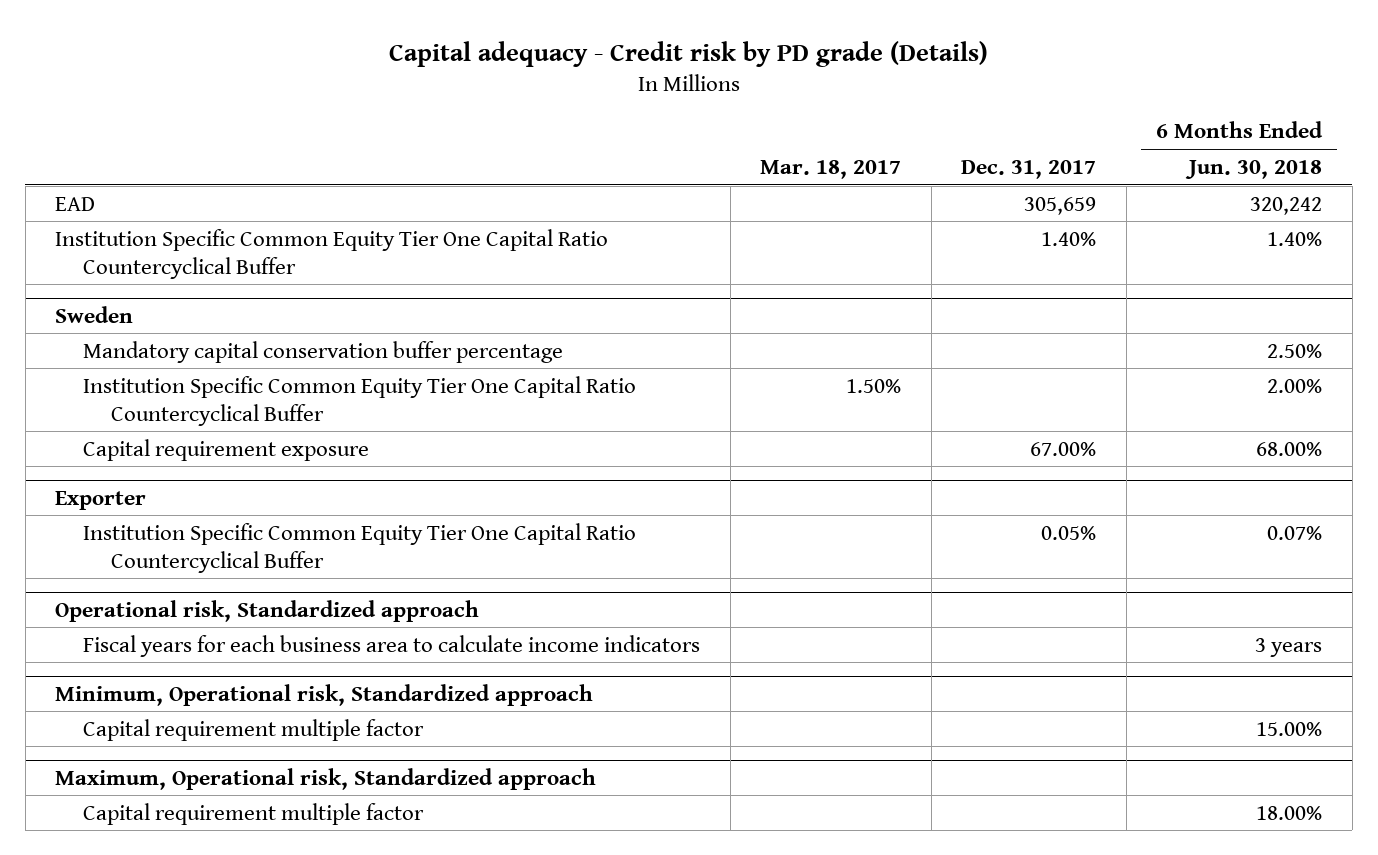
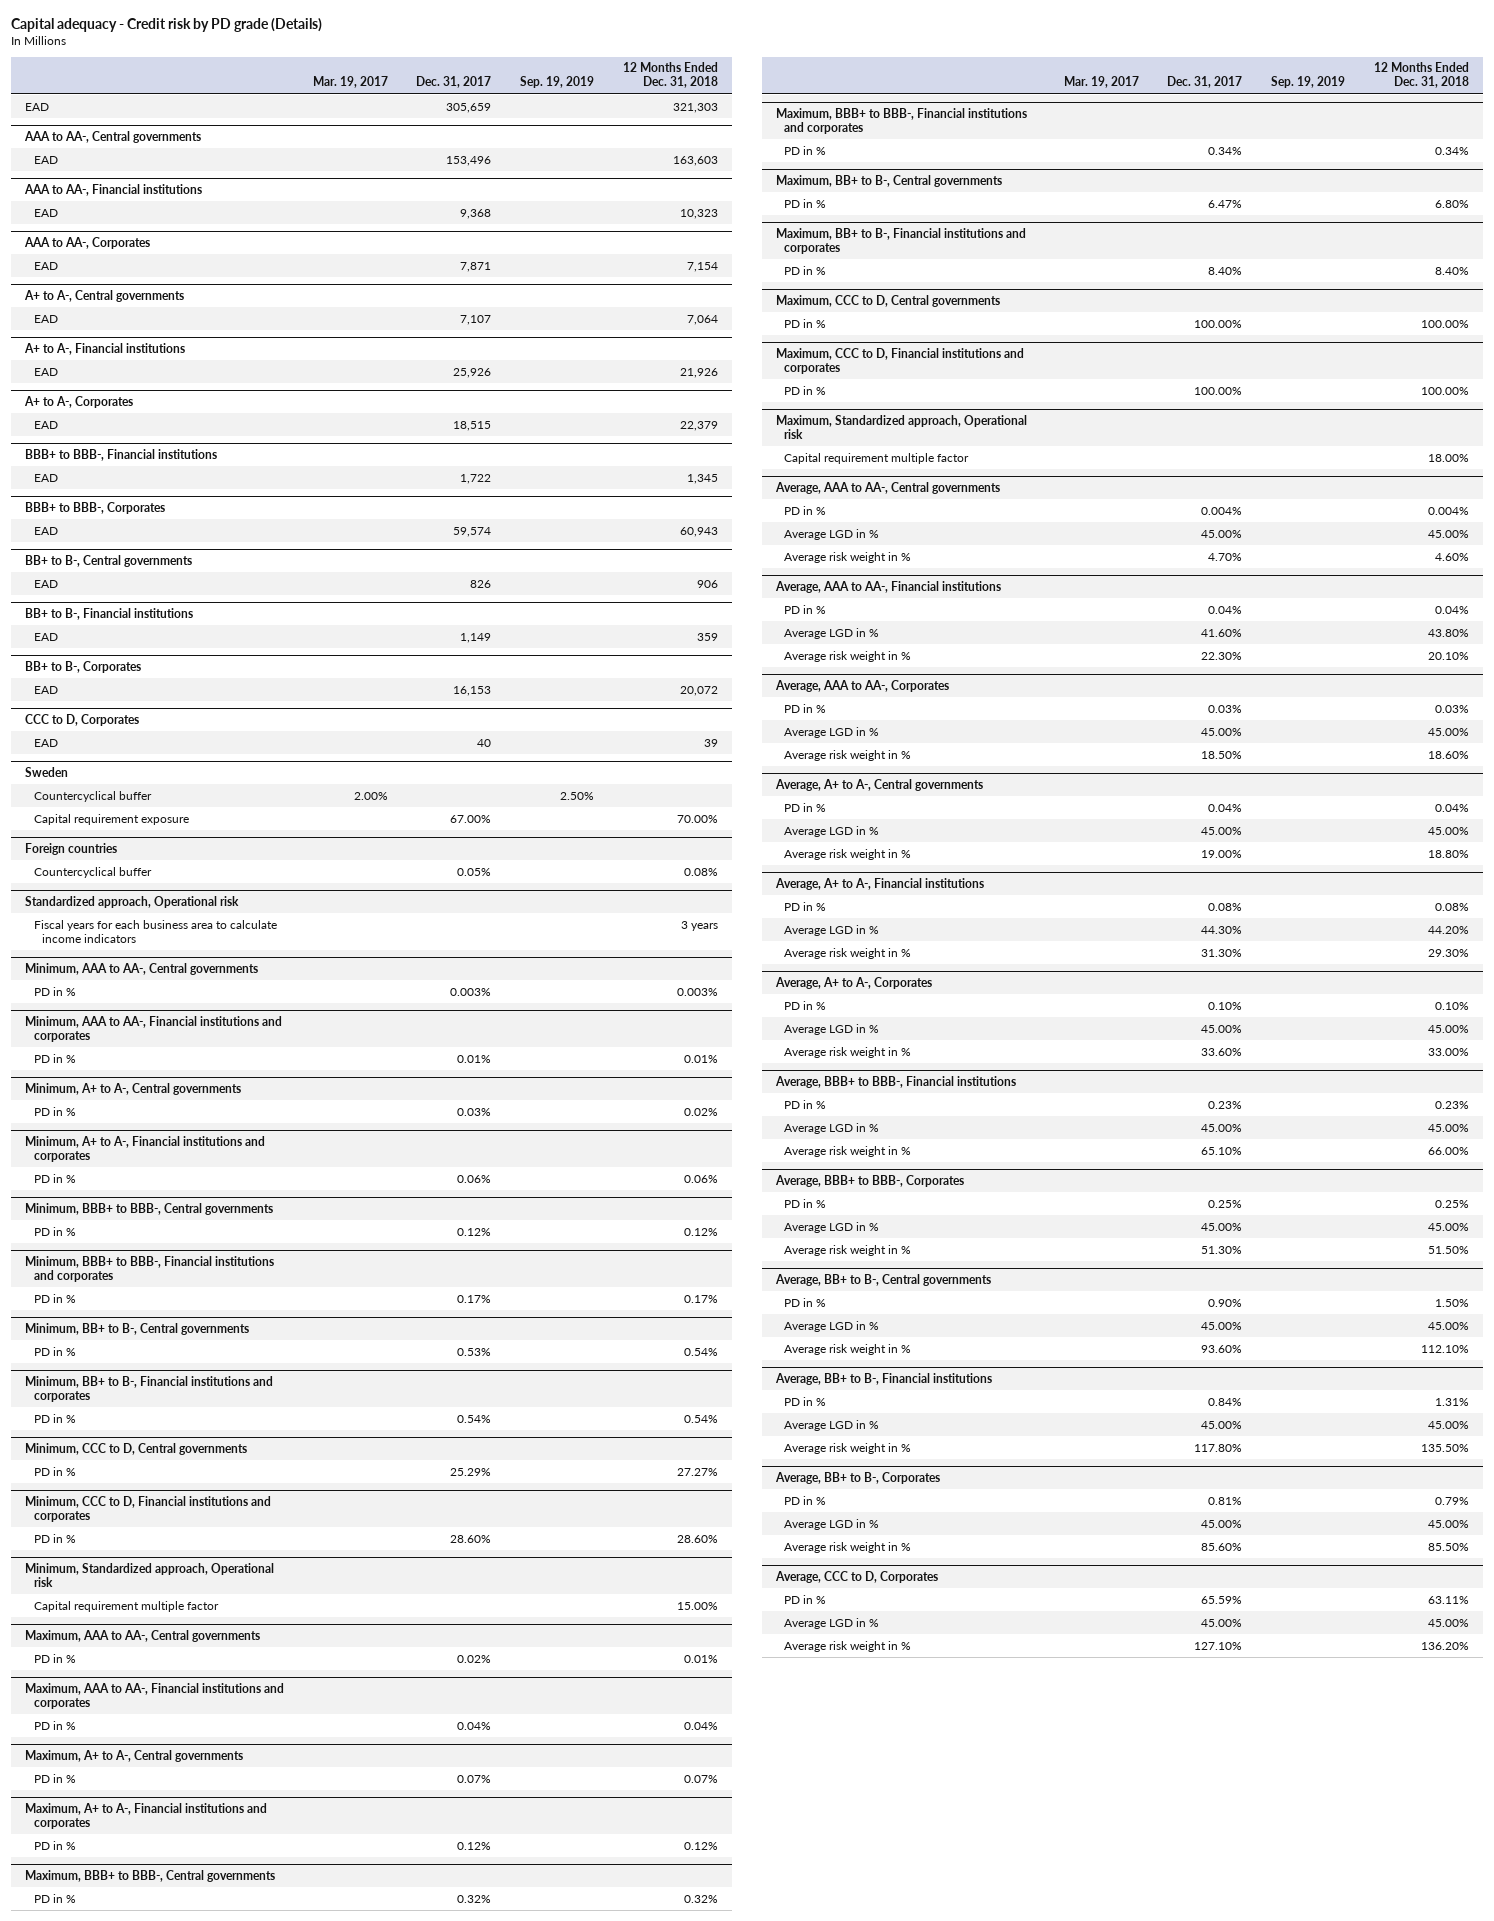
- | Mar. 18, 2017 | Dec. 31, 2017 | 6 Months Ended Jun. 30, 2018
+ | Mar. 19, 2017 | Dec. 31, 2017 | Sep. 19, 2019 | 12 Months Ended Dec. 31, 2018
- Institution Specific Common Equity Tier One Capital Ratio Countercyclical Buffer | | 1.40% | 1.40%
+ AAA to AA-, Central governments
+ EAD | | 153,496 | | 163,603
+ AAA to AA-, Financial institutions
+ EAD | | 9,368 | | 10,323
+ AAA to AA-, Corporates
+ EAD | | 7,871 | | 7,154
+ A+ to A-, Central governments
+ EAD | | 7,107 | | 7,064
+ A+ to A-, Financial institutions
+ EAD | | 25,926 | | 21,926
+ A+ to A-, Corporates
+ EAD | | 18,515 | | 22,379
+ BBB+ to BBB-, Financial institutions
+ EAD | | 1,722 | | 1,345
+ BBB+ to BBB-, Corporates
+ EAD | | 59,574 | | 60,943
+ BB+ to B-, Central governments
+ EAD | | 826 | | 906
+ BB+ to B-, Financial institutions
+ EAD | | 1,149 | | 359
+ BB+ to B-, Corporates
+ EAD | | 16,153 | | 20,072
+ CCC to D, Corporates
+ EAD | | 40 | | 39
@ Sweden
- Mandatory capital conservation buffer percentage | | | 2.50%
- Institution Specific Common Equity Tier One Capital Ratio Countercyclical Buffer | 1.50% | | 2.00%
+ Countercyclical buffer | 2.00% | | 2.50% |
- Exporter
- Institution Specific Common Equity Tier One Capital Ratio Countercyclical Buffer | | 0.05% | 0.07%
- Operational risk, Standardized approach
+ Foreign countries
+ Countercyclical buffer | | 0.05% | | 0.08%
+ Standardized approach, Operational risk
- Minimum, Operational risk, Standardized approach
+ Minimum, AAA to AA-, Central governments
+ PD in % | | 0.003% | | 0.003%
+ Minimum, AAA to AA-, Financial institutions and corporates
+ PD in % | | 0.01% | | 0.01%
+ Minimum, A+ to A-, Central governments
+ PD in % | | 0.03% | | 0.02%
+ Minimum, A+ to A-, Financial institutions and corporates
+ PD in % | | 0.06% | | 0.06%
+ Minimum, BBB+ to BBB-, Central governments
+ PD in % | | 0.12% | | 0.12%
+ Minimum, BBB+ to BBB-, Financial institutions and corporates
+ PD in % | | 0.17% | | 0.17%
+ Minimum, BB+ to B-, Central governments
+ PD in % | | 0.53% | | 0.54%
+ Minimum, BB+ to B-, Financial institutions and corporates
+ PD in % | | 0.54% | | 0.54%
+ Minimum, CCC to D, Central governments
+ PD in % | | 25.29% | | 27.27%
+ Minimum, CCC to D, Financial institutions and corporates
+ PD in % | | 28.60% | | 28.60%
+ Minimum, Standardized approach, Operational risk
- Maximum, Operational risk, Standardized approach
+ Maximum, AAA to AA-, Central governments
+ PD in % | | 0.02% | | 0.01%
+ Maximum, AAA to AA-, Financial institutions and corporates
+ PD in % | | 0.04% | | 0.04%
+ Maximum, A+ to A-, Central governments
+ PD in % | | 0.07% | | 0.07%
+ Maximum, A+ to A-, Financial institutions and corporates
+ PD in % | | 0.12% | | 0.12%
+ Maximum, BBB+ to BBB-, Central governments
+ PD in % | | 0.32% | | 0.32%
+ Maximum, BBB+ to BBB-, Financial institutions and corporates
+ PD in % | | 0.34% | | 0.34%
+ Maximum, BB+ to B-, Central governments
+ PD in % | | 6.47% | | 6.80%
+ Maximum, BB+ to B-, Financial institutions and corporates
+ PD in % | | 8.40% | | 8.40%
+ Maximum, CCC to D, Central governments
+ PD in % | | 100.00% | | 100.00%
+ Maximum, CCC to D, Financial institutions and corporates
+ PD in % | | 100.00% | | 100.00%
+ Maximum, Standardized approach, Operational risk
+ Average, AAA to AA-, Central governments
+ PD in % | | 0.004% | | 0.004%
+ Average LGD in % | | 45.00% | | 45.00%
+ Average risk weight in % | | 4.70% | | 4.60%
+ Average, AAA to AA-, Financial institutions
+ PD in % | | 0.04% | | 0.04%
+ Average LGD in % | | 41.60% | | 43.80%
+ Average risk weight in % | | 22.30% | | 20.10%
+ Average, AAA to AA-, Corporates
+ PD in % | | 0.03% | | 0.03%
+ Average LGD in % | | 45.00% | | 45.00%
+ Average risk weight in % | | 18.50% | | 18.60%
+ Average, A+ to A-, Central governments
+ PD in % | | 0.04% | | 0.04%
+ Average LGD in % | | 45.00% | | 45.00%
+ Average risk weight in % | | 19.00% | | 18.80%
+ Average, A+ to A-, Financial institutions
+ PD in % | | 0.08% | | 0.08%
+ Average LGD in % | | 44.30% | | 44.20%
+ Average risk weight in % | | 31.30% | | 29.30%
+ Average, A+ to A-, Corporates
+ PD in % | | 0.10% | | 0.10%
+ Average LGD in % | | 45.00% | | 45.00%
+ Average risk weight in % | | 33.60% | | 33.00%
+ Average, BBB+ to BBB-, Financial institutions
+ PD in % | | 0.23% | | 0.23%
+ Average LGD in % | | 45.00% | | 45.00%
+ Average risk weight in % | | 65.10% | | 66.00%
+ Average, BBB+ to BBB-, Corporates
+ PD in % | | 0.25% | | 0.25%
+ Average LGD in % | | 45.00% | | 45.00%
+ Average risk weight in % | | 51.30% | | 51.50%
+ Average, BB+ to B-, Central governments
+ PD in % | | 0.90% | | 1.50%
+ Average LGD in % | | 45.00% | | 45.00%
+ Average risk weight in % | | 93.60% | | 112.10%
+ Average, BB+ to B-, Financial institutions
+ PD in % | | 0.84% | | 1.31%
+ Average LGD in % | | 45.00% | | 45.00%
+ Average risk weight in % | | 117.80% | | 135.50%
+ Average, BB+ to B-, Corporates
+ PD in % | | 0.81% | | 0.79%
+ Average LGD in % | | 45.00% | | 45.00%
+ Average risk weight in % | | 85.60% | | 85.50%
+ Average, CCC to D, Corporates
+ PD in % | | 65.59% | | 63.11%
+ Average LGD in % | | 45.00% | | 45.00%
+ Average risk weight in % | | 127.10% | | 136.20%

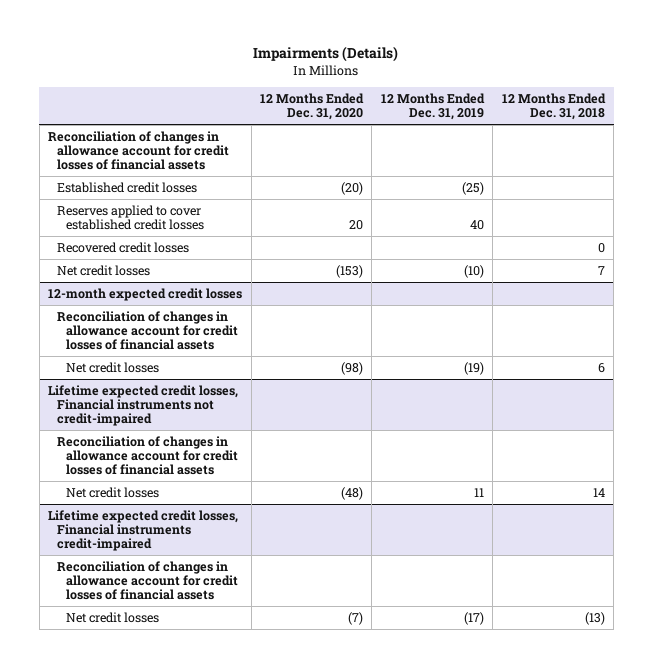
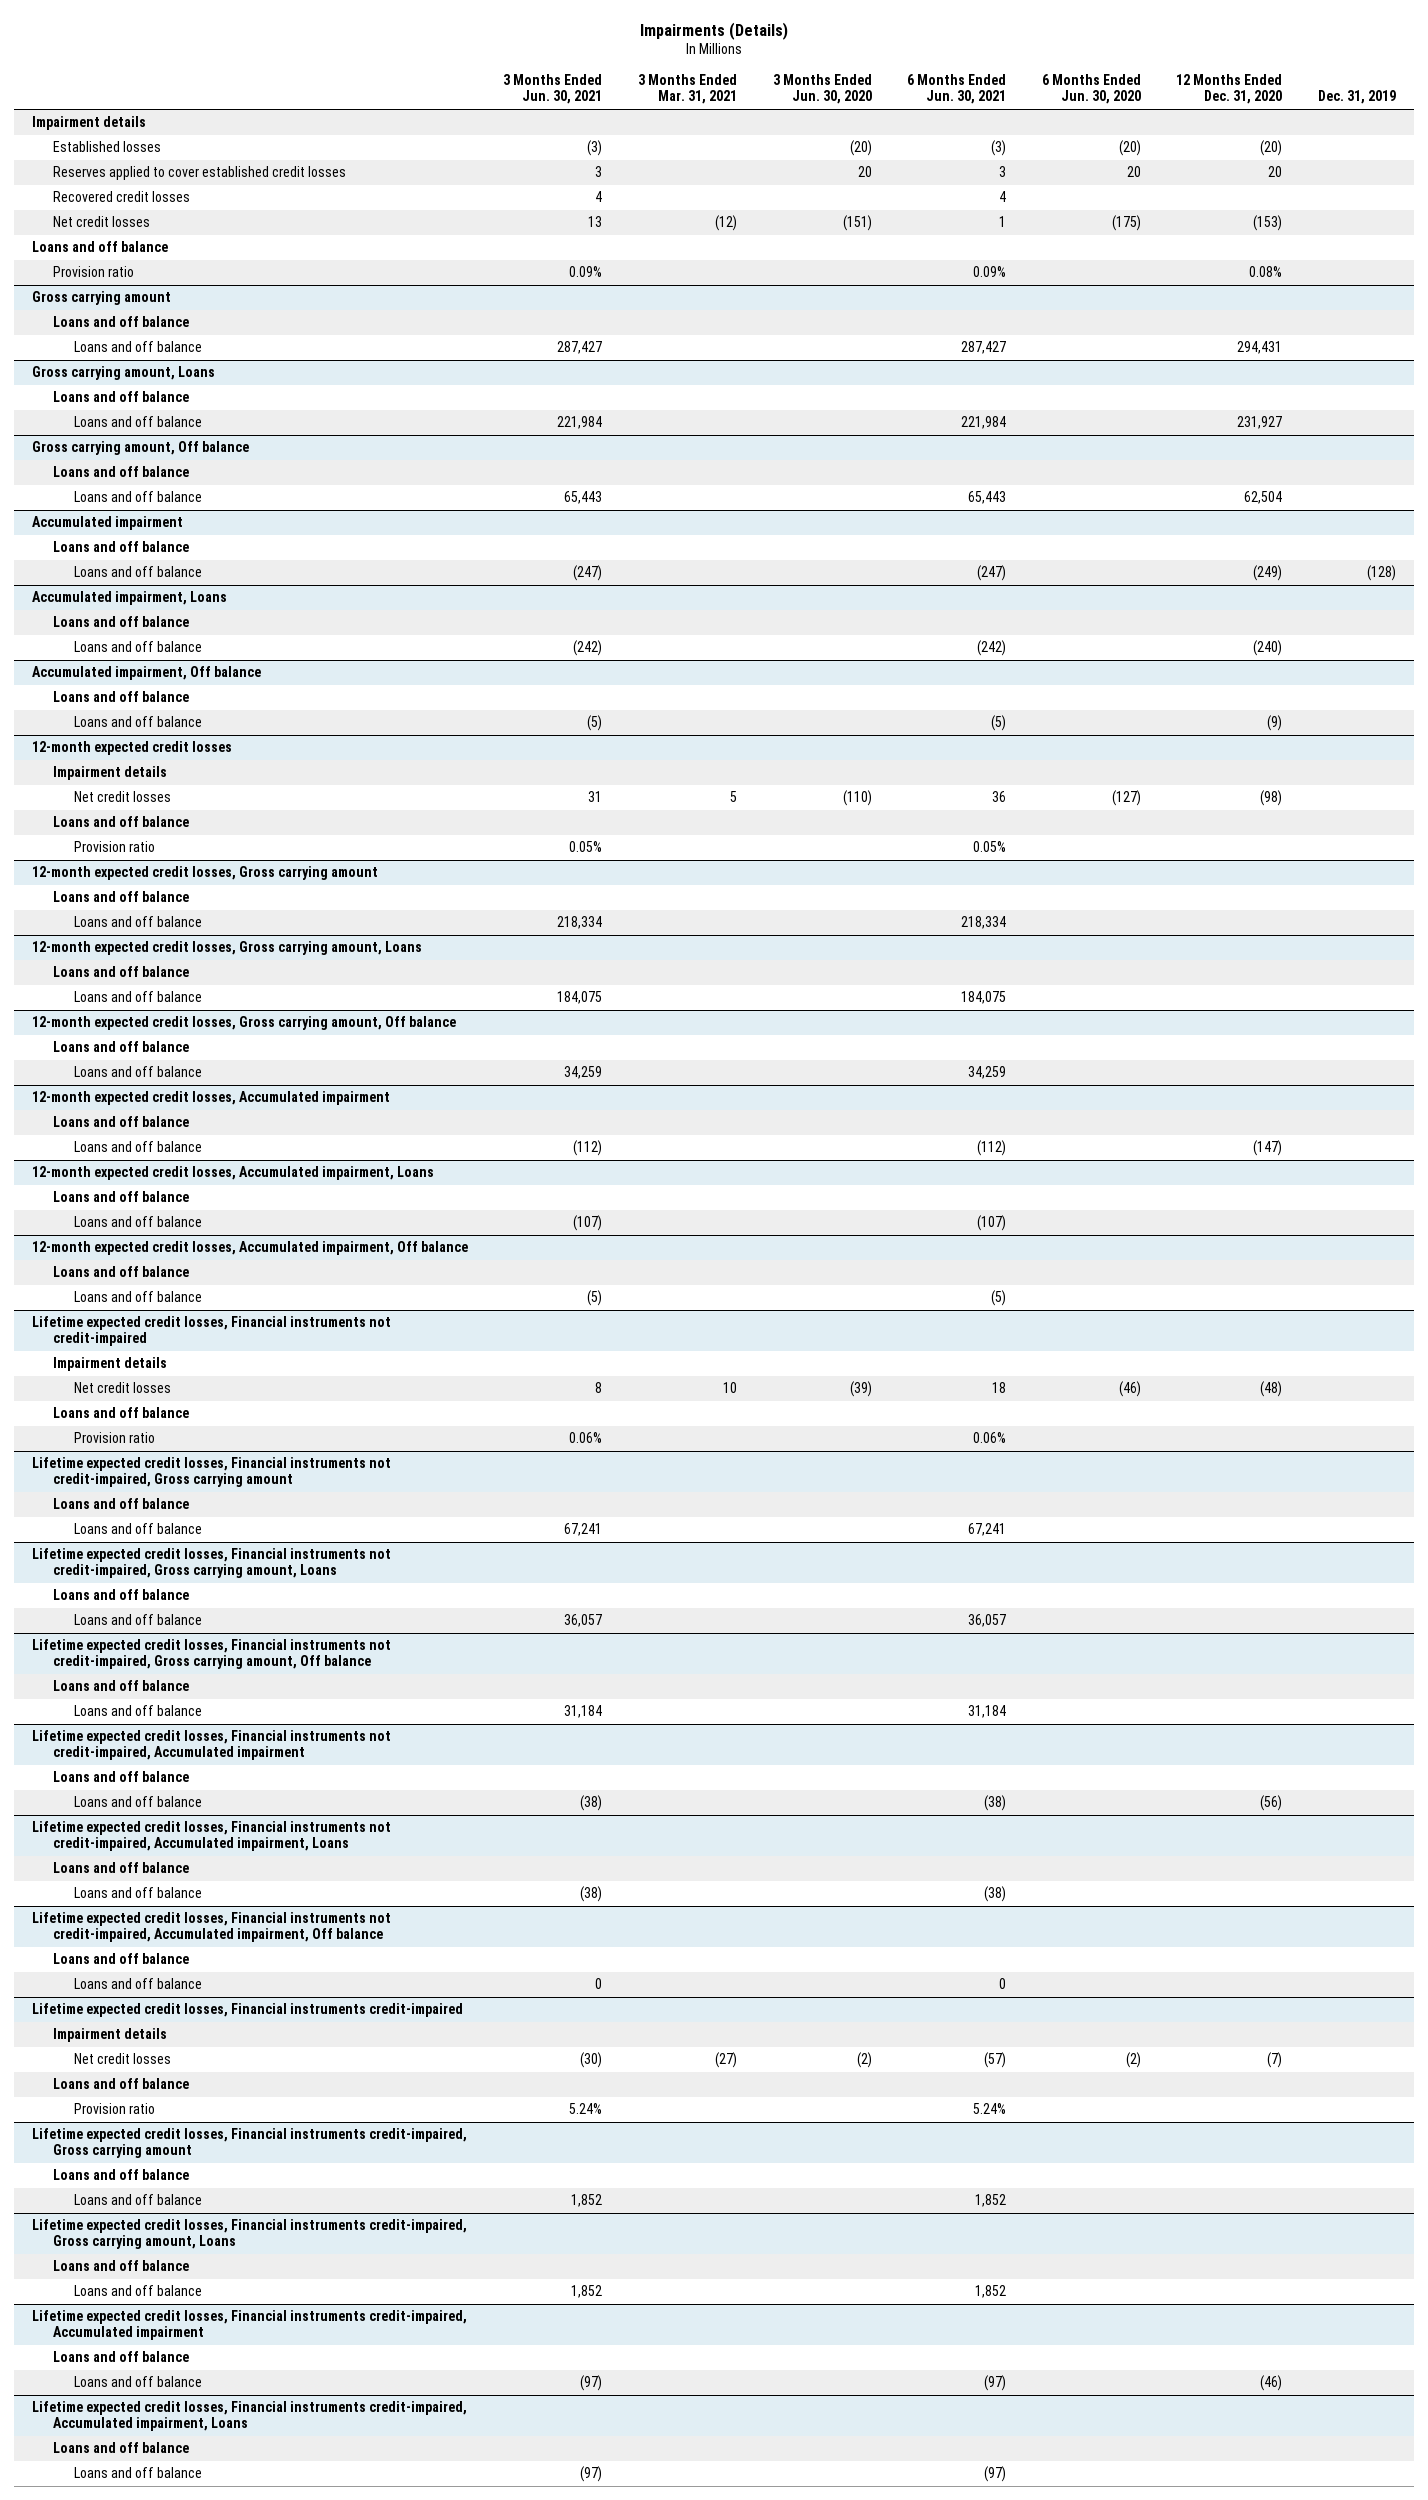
- | 12 Months Ended Dec. 31, 2020 | 12 Months Ended Dec. 31, 2019 | 12 Months Ended Dec. 31, 2018
+ | 3 Months Ended Jun. 30, 2021 | 3 Months Ended Mar. 31, 2021 | 3 Months Ended Jun. 30, 2020 | 6 Months Ended Jun. 30, 2021 | 6 Months Ended Jun. 30, 2020 | 12 Months Ended Dec. 31, 2020 | Dec. 31, 2019
- Reconciliation of changes in allowance account for credit losses of financial assets
- Established credit losses | (20) | (25) |
+ Impairment details
+ Established losses | (3) | | (20) | (3) | (20) | (20) |
+ Loans and off balance
+ Provision ratio | 0.09% | | | 0.09% | | 0.08% |
+ Gross carrying amount
+ Loans and off balance
+ Loans and off balance | 287,427 | | | 287,427 | | 294,431 |
+ Gross carrying amount, Loans
+ Loans and off balance
+ Loans and off balance | 221,984 | | | 221,984 | | 231,927 |
+ Gross carrying amount, Off balance
+ Loans and off balance
+ Loans and off balance | 65,443 | | | 65,443 | | 62,504 |
+ Accumulated impairment
+ Loans and off balance
+ Loans and off balance | (247) | | | (247) | | (249) | (128)
+ Accumulated impairment, Loans
+ Loans and off balance
+ Loans and off balance | (242) | | | (242) | | (240) |
+ Accumulated impairment, Off balance
+ Loans and off balance
+ Loans and off balance | (5) | | | (5) | | (9) |
@ 12-month expected credit losses
- Reconciliation of changes in allowance account for credit losses of financial assets
+ Impairment details
+ Loans and off balance
+ Provision ratio | 0.05% | | | 0.05% | | |
+ 12-month expected credit losses, Gross carrying amount
+ Loans and off balance
+ Loans and off balance | 218,334 | | | 218,334 | | |
+ 12-month expected credit losses, Gross carrying amount, Loans
+ Loans and off balance
+ Loans and off balance | 184,075 | | | 184,075 | | |
+ 12-month expected credit losses, Gross carrying amount, Off balance
+ Loans and off balance
+ Loans and off balance | 34,259 | | | 34,259 | | |
+ 12-month expected credit losses, Accumulated impairment
+ Loans and off balance
+ Loans and off balance | (112) | | | (112) | | (147) |
+ 12-month expected credit losses, Accumulated impairment, Loans
+ Loans and off balance
+ Loans and off balance | (107) | | | (107) | | |
+ 12-month expected credit losses, Accumulated impairment, Off balance
+ Loans and off balance
+ Loans and off balance | (5) | | | (5) | | |
@ Lifetime expected credit losses, Financial instruments not credit-impaired
- Reconciliation of changes in allowance account for credit losses of financial assets
+ Impairment details
+ Loans and off balance
+ Provision ratio | 0.06% | | | 0.06% | | |
+ Lifetime expected credit losses, Financial instruments not credit-impaired, Gross carrying amount
+ Loans and off balance
+ Loans and off balance | 67,241 | | | 67,241 | | |
+ Lifetime expected credit losses, Financial instruments not credit-impaired, Gross carrying amount, Loans
+ Loans and off balance
+ Loans and off balance | 36,057 | | | 36,057 | | |
+ Lifetime expected credit losses, Financial instruments not credit-impaired, Gross carrying amount, Off balance
+ Loans and off balance
+ Loans and off balance | 31,184 | | | 31,184 | | |
+ Lifetime expected credit losses, Financial instruments not credit-impaired, Accumulated impairment
+ Loans and off balance
+ Loans and off balance | (38) | | | (38) | | (56) |
+ Lifetime expected credit losses, Financial instruments not credit-impaired, Accumulated impairment, Loans
+ Loans and off balance
+ Loans and off balance | (38) | | | (38) | | |
+ Lifetime expected credit losses, Financial instruments not credit-impaired, Accumulated impairment, Off balance
+ Loans and off balance
+ Loans and off balance | 0 | | | 0 | | |
@ Lifetime expected credit losses, Financial instruments credit-impaired
- Reconciliation of changes in allowance account for credit losses of financial assets
+ Impairment details
+ Loans and off balance
+ Provision ratio | 5.24% | | | 5.24% | | |
+ Lifetime expected credit losses, Financial instruments credit-impaired, Gross carrying amount
+ Loans and off balance
+ Loans and off balance | 1,852 | | | 1,852 | | |
+ Lifetime expected credit losses, Financial instruments credit-impaired, Gross carrying amount, Loans
+ Loans and off balance
+ Loans and off balance | 1,852 | | | 1,852 | | |
+ Lifetime expected credit losses, Financial instruments credit-impaired, Accumulated impairment
+ Loans and off balance
+ Loans and off balance | (97) | | | (97) | | (46) |
+ Lifetime expected credit losses, Financial instruments credit-impaired, Accumulated impairment, Loans
+ Loans and off balance
+ Loans and off balance | (97) | | | (97) | | |

